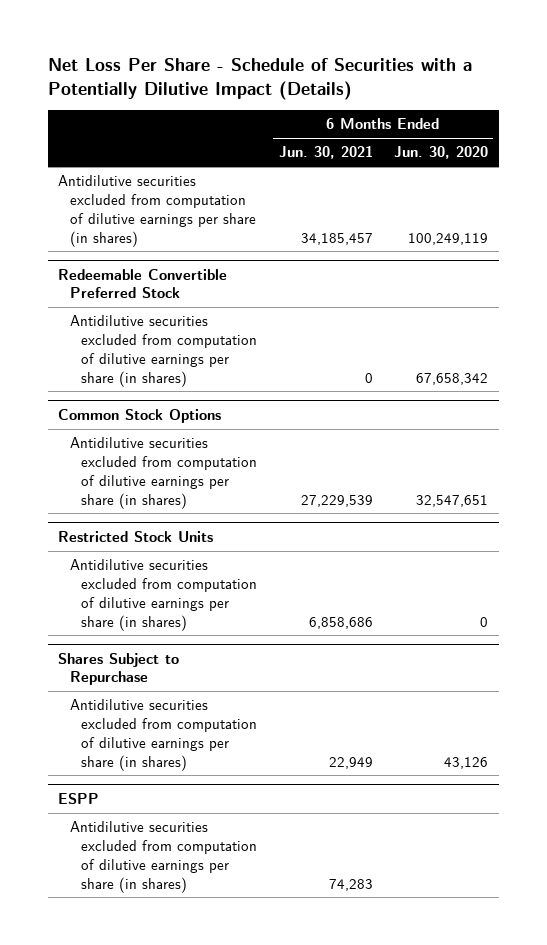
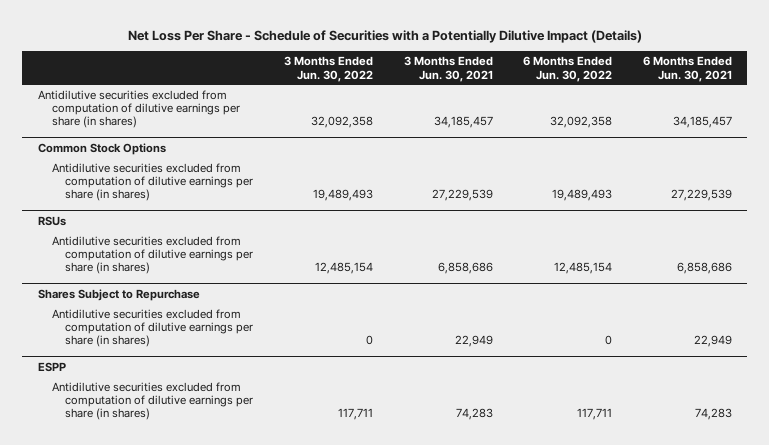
- | 6 Months Ended Jun. 30, 2021 | 6 Months Ended Jun. 30, 2020
+ | 3 Months Ended Jun. 30, 2022 | 3 Months Ended Jun. 30, 2021 | 6 Months Ended Jun. 30, 2022 | 6 Months Ended Jun. 30, 2021
- Redeemable Convertible Preferred Stock
- Antidilutive securities excluded from computation of dilutive earnings per share (in shares) | 0 | 67,658,342
- Restricted Stock Units
+ RSUs

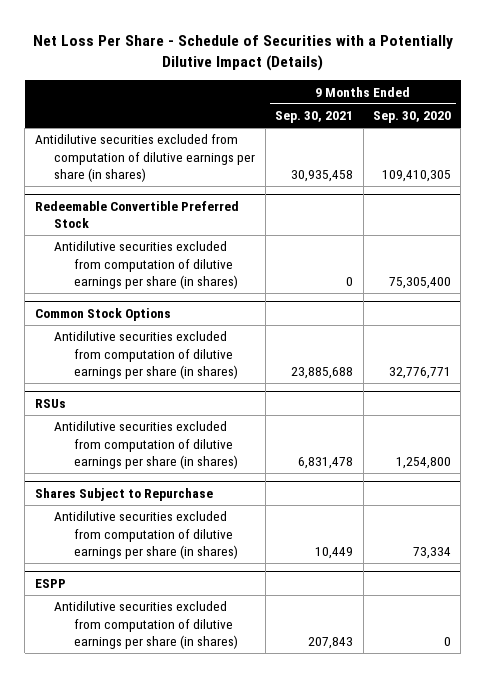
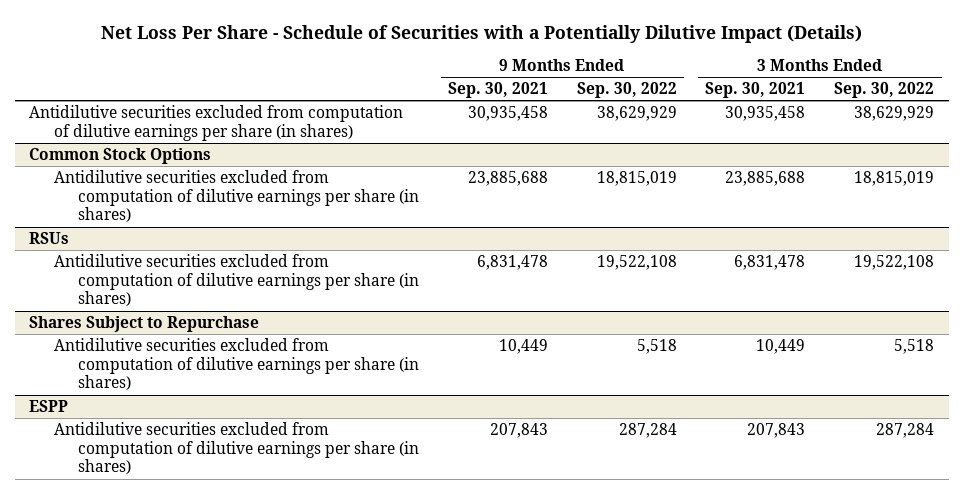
- | 9 Months Ended Sep. 30, 2021 | 9 Months Ended Sep. 30, 2020
+ | 9 Months Ended Sep. 30, 2021 | 9 Months Ended Sep. 30, 2022 | 3 Months Ended Sep. 30, 2021 | 3 Months Ended Sep. 30, 2022
- Redeemable Convertible Preferred Stock
- Antidilutive securities excluded from computation of dilutive earnings per share (in shares) | 0 | 75,305,400

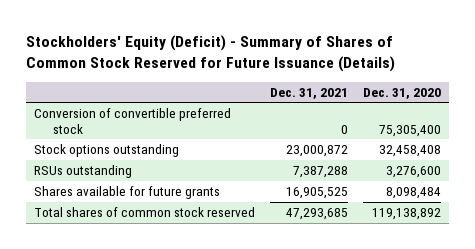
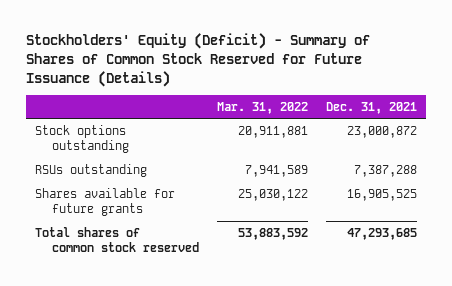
- | Dec. 31, 2021 | Dec. 31, 2020
+ | Mar. 31, 2022 | Dec. 31, 2021
- Conversion of convertible preferred stock | 0 | 75,305,400

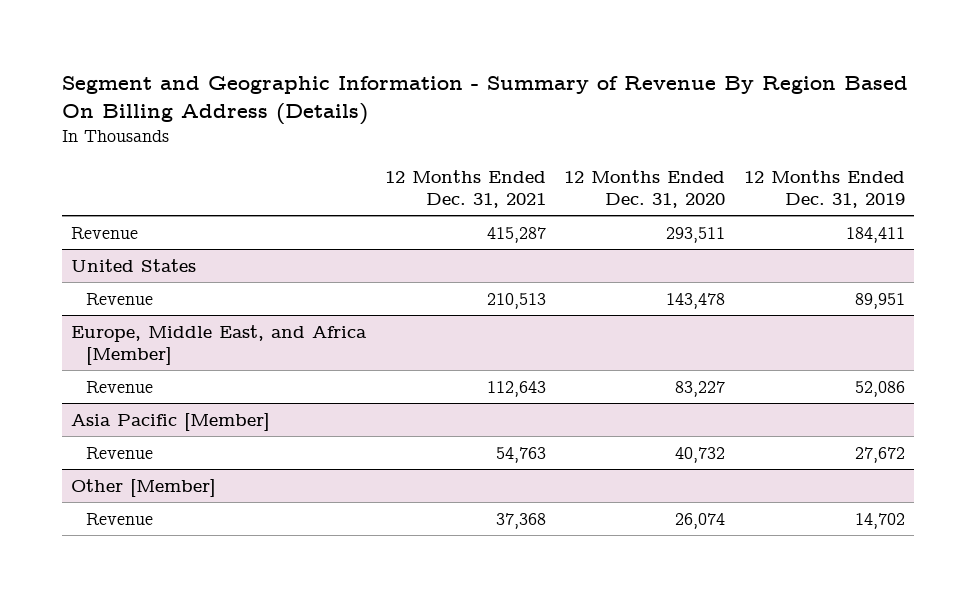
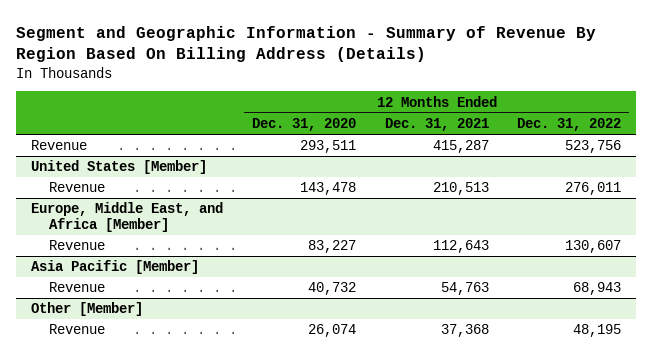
- | 12 Months Ended Dec. 31, 2021 | 12 Months Ended Dec. 31, 2020 | 12 Months Ended Dec. 31, 2019
+ | 12 Months Ended Dec. 31, 2020 | 12 Months Ended Dec. 31, 2021 | 12 Months Ended Dec. 31, 2022
- United States
+ United States [Member]

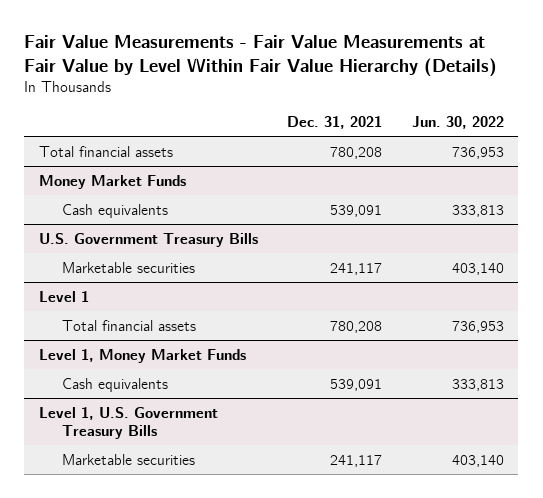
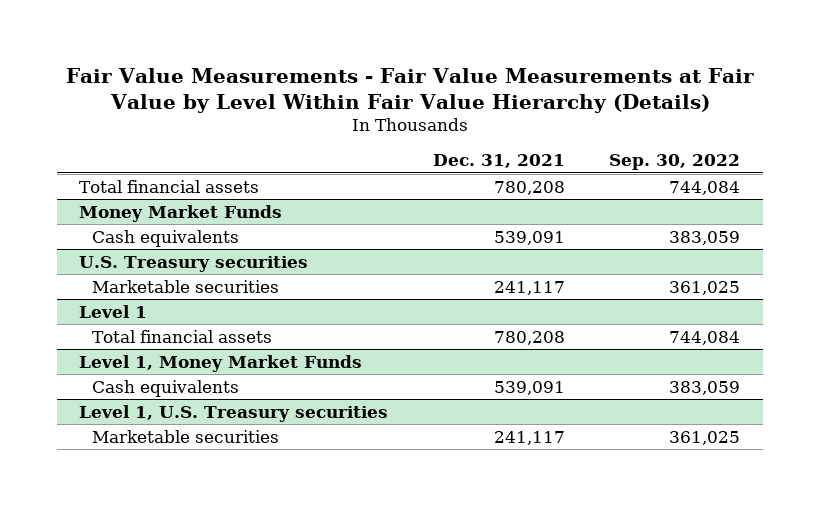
- | Dec. 31, 2021 | Jun. 30, 2022
+ | Dec. 31, 2021 | Sep. 30, 2022
- U.S. Government Treasury Bills
+ U.S. Treasury securities
- Level 1, U.S. Government Treasury Bills
+ Level 1, U.S. Treasury securities

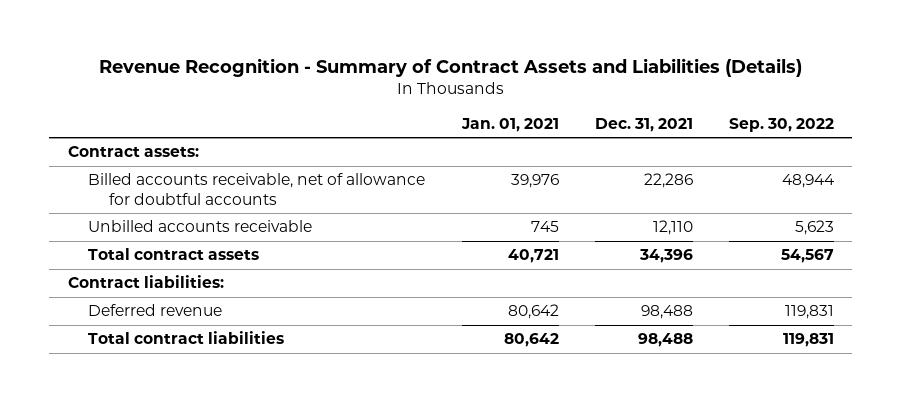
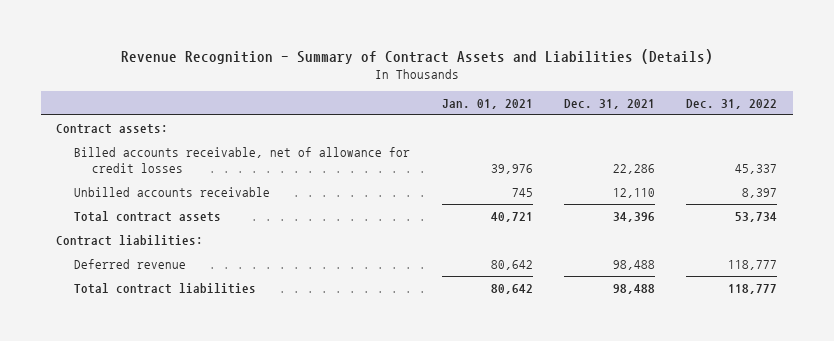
- | Jan. 01, 2021 | Dec. 31, 2021 | Sep. 30, 2022
+ | Jan. 01, 2021 | Dec. 31, 2021 | Dec. 31, 2022
- Billed accounts receivable, net of allowance for doubtful accounts | 39,976 | 22,286 | 48,944
+ Billed accounts receivable, net of allowance for credit losses | 39,976 | 22,286 | 45,337

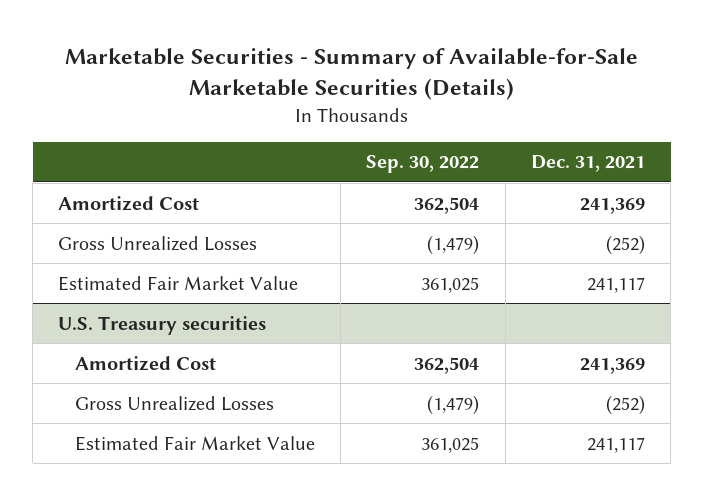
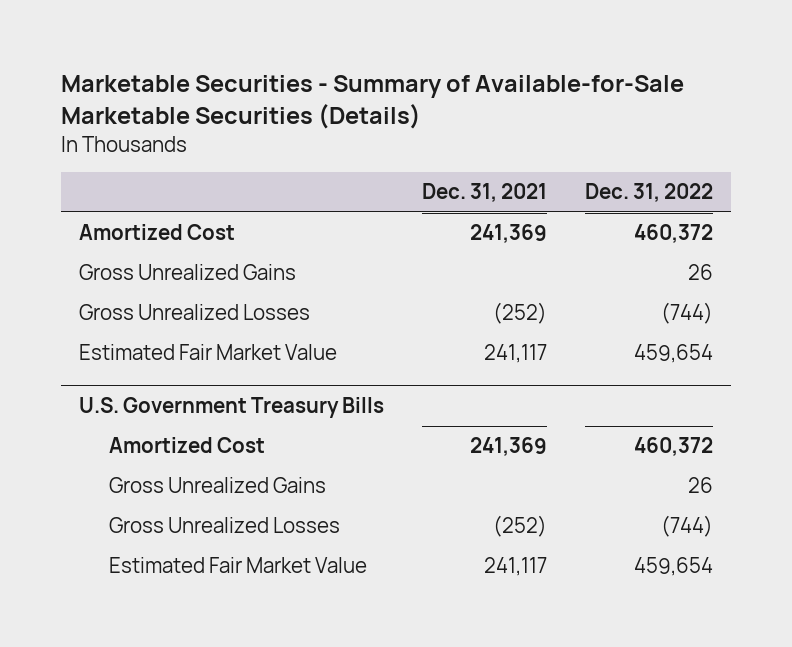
- | Sep. 30, 2022 | Dec. 31, 2021
+ | Dec. 31, 2021 | Dec. 31, 2022
+ Gross Unrealized Gains | | 26
- U.S. Treasury securities
+ U.S. Government Treasury Bills
+ Gross Unrealized Gains | | 26

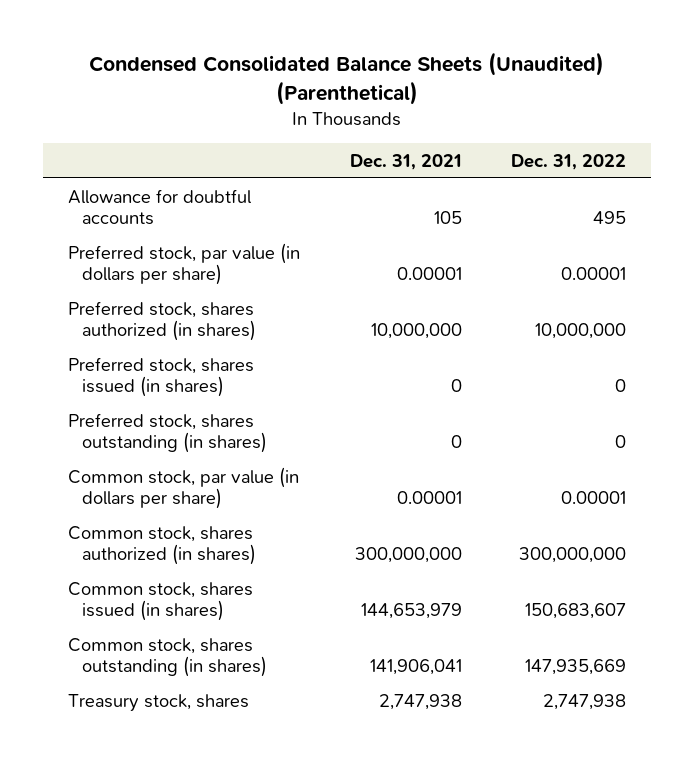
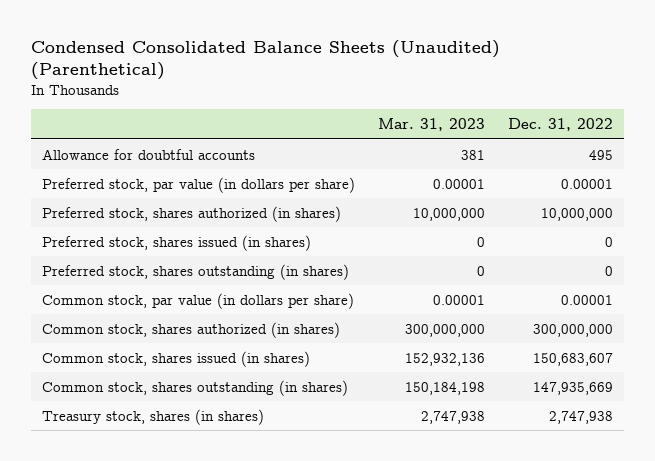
- | Dec. 31, 2021 | Dec. 31, 2022
+ | Mar. 31, 2023 | Dec. 31, 2022
- Treasury stock, shares | 2,747,938 | 2,747,938
+ Treasury stock, shares (in shares) | 2,747,938 | 2,747,938

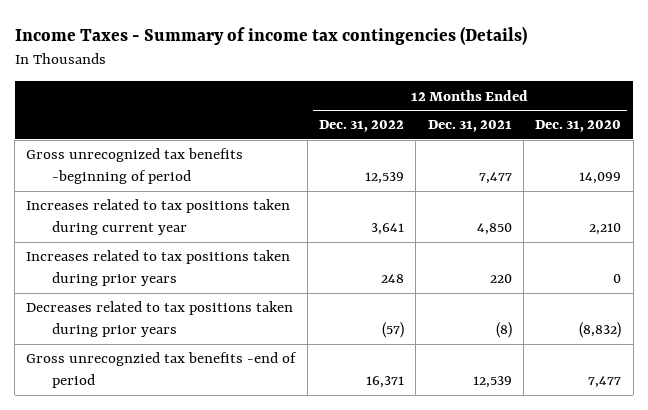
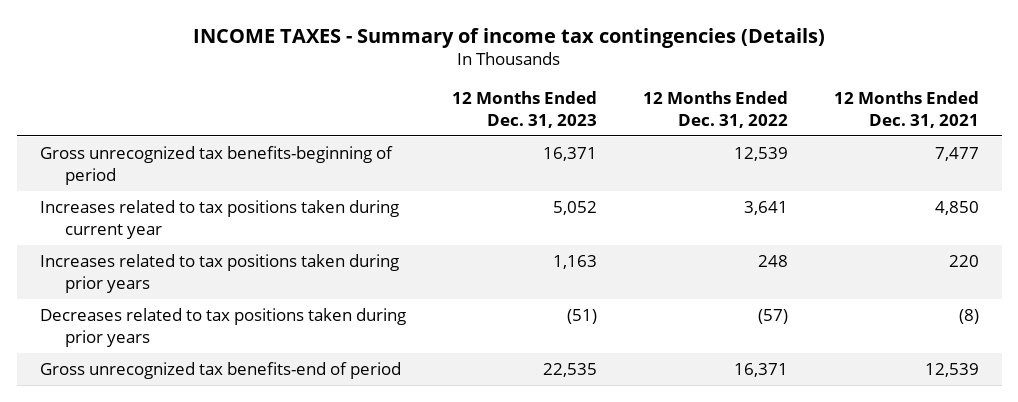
- Income Taxes - Summary of income tax contingencies (Details)
+ INCOME TAXES - Summary of income tax contingencies (Details)
- | 12 Months Ended Dec. 31, 2022 | 12 Months Ended Dec. 31, 2021 | 12 Months Ended Dec. 31, 2020
+ | 12 Months Ended Dec. 31, 2023 | 12 Months Ended Dec. 31, 2022 | 12 Months Ended Dec. 31, 2021
- Gross unrecognized tax benefits -beginning of period | 12,539 | 7,477 | 14,099
+ Gross unrecognized tax benefits-beginning of period | 16,371 | 12,539 | 7,477
- Gross unrecognzied tax benefits -end of period | 16,371 | 12,539 | 7,477
+ Gross unrecognized tax benefits-end of period | 22,535 | 16,371 | 12,539

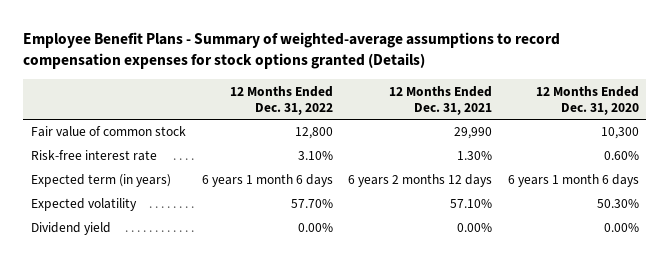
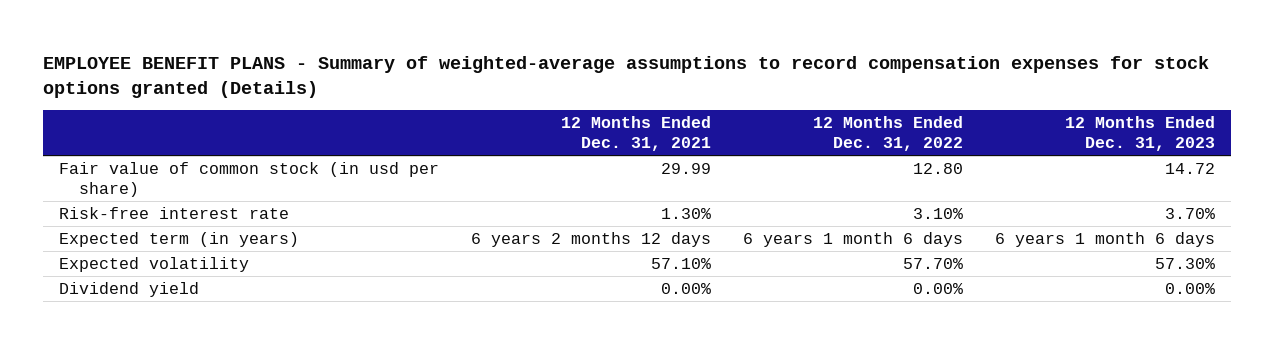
- Employee Benefit Plans - Summary of weighted-average assumptions to record compensation expenses for stock options granted (Details)
+ EMPLOYEE BENEFIT PLANS - Summary of weighted-average assumptions to record compensation expenses for stock options granted (Details)
- | 12 Months Ended Dec. 31, 2022 | 12 Months Ended Dec. 31, 2021 | 12 Months Ended Dec. 31, 2020
+ | 12 Months Ended Dec. 31, 2021 | 12 Months Ended Dec. 31, 2022 | 12 Months Ended Dec. 31, 2023
- Fair value of common stock | 12,800 | 29,990 | 10,300
+ Fair value of common stock (in usd per share) | 29.99 | 12.80 | 14.72

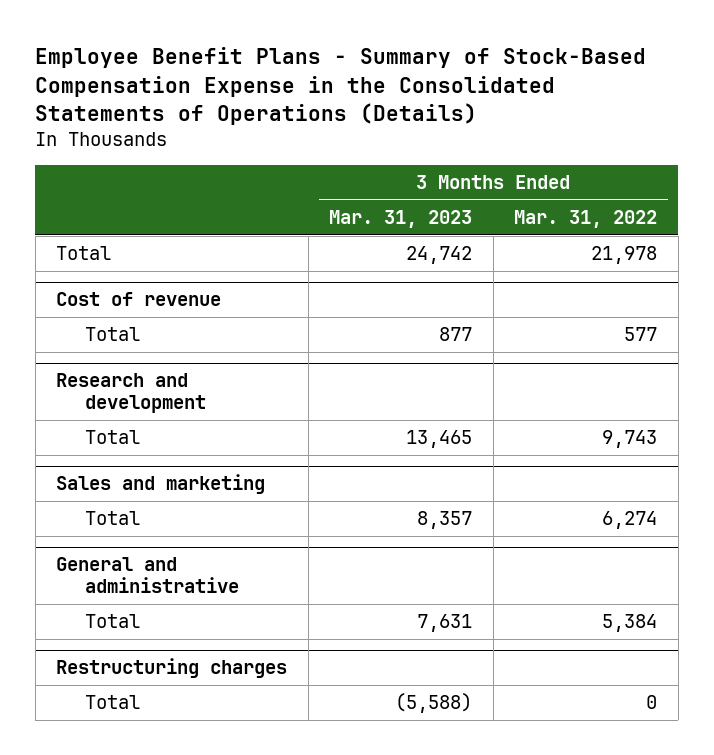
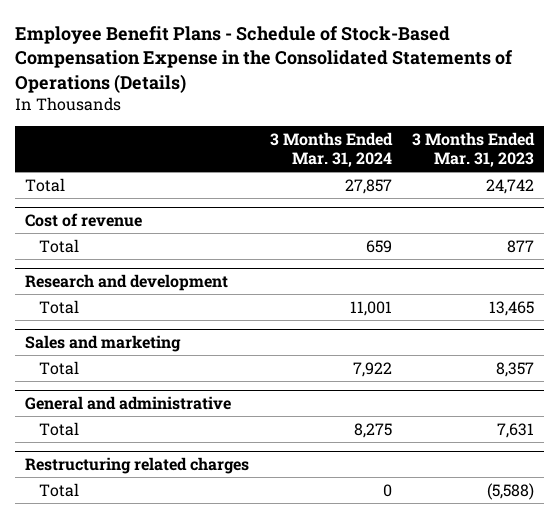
- Employee Benefit Plans - Summary of Stock-Based Compensation Expense in the Consolidated Statements of Operations (Details)
+ Employee Benefit Plans - Schedule of Stock-Based Compensation Expense in the Consolidated Statements of Operations (Details)
- | 3 Months Ended Mar. 31, 2023 | 3 Months Ended Mar. 31, 2022
+ | 3 Months Ended Mar. 31, 2024 | 3 Months Ended Mar. 31, 2023
- Restructuring charges
+ Restructuring related charges

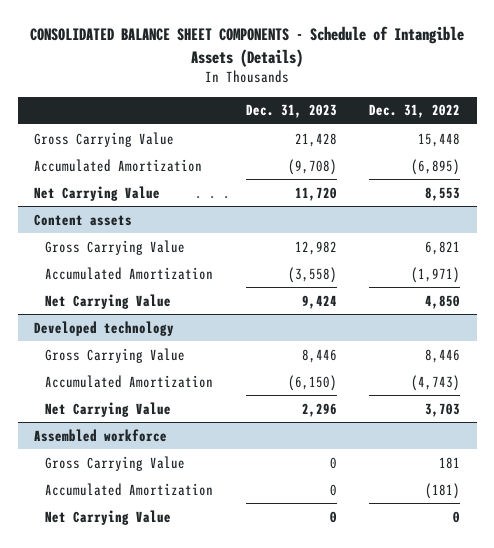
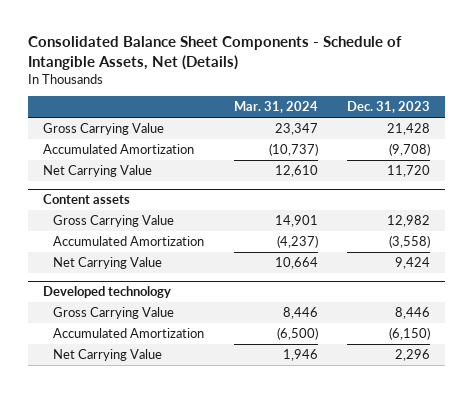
- CONSOLIDATED BALANCE SHEET COMPONENTS - Schedule of Intangible Assets (Details)
+ Consolidated Balance Sheet Components - Schedule of Intangible Assets, Net (Details)
- | Dec. 31, 2023 | Dec. 31, 2022
+ | Mar. 31, 2024 | Dec. 31, 2023
- Assembled workforce
- Gross Carrying Value | 0 | 181
- Accumulated Amortization | 0 | (181)
- Net Carrying Value | 0 | 0

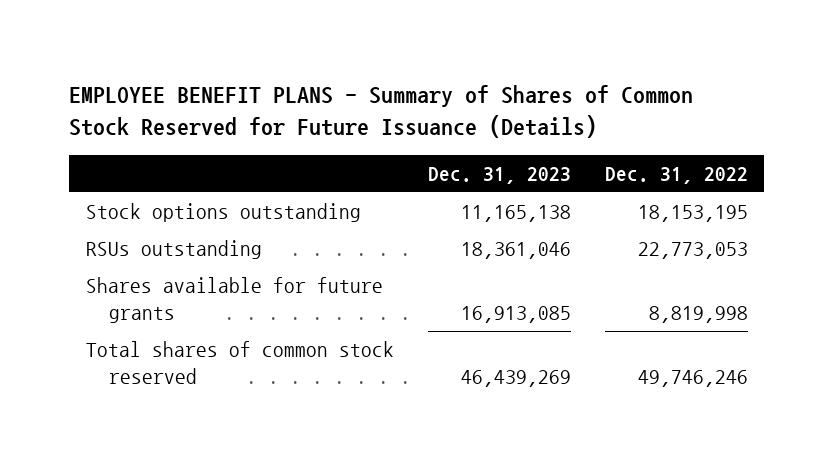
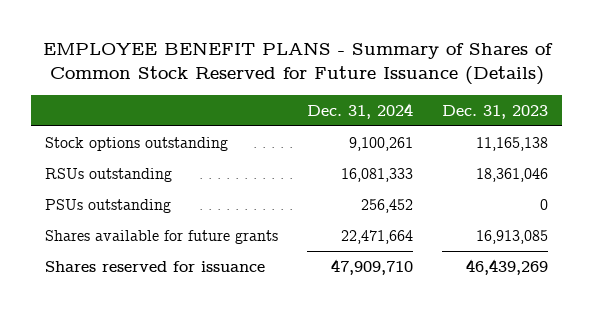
- | Dec. 31, 2023 | Dec. 31, 2022
+ | Dec. 31, 2024 | Dec. 31, 2023
+ PSUs outstanding | 256,452 | 0
- Total shares of common stock reserved | 46,439,269 | 49,746,246
+ Shares reserved for issuance | 47,909,710 | 46,439,269

